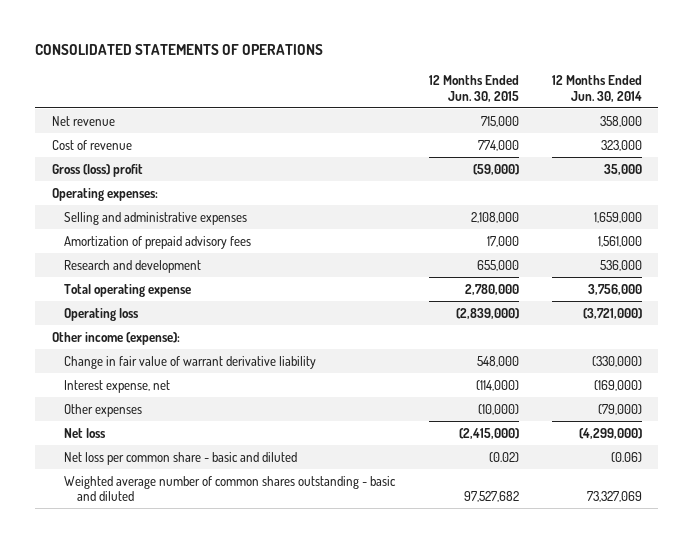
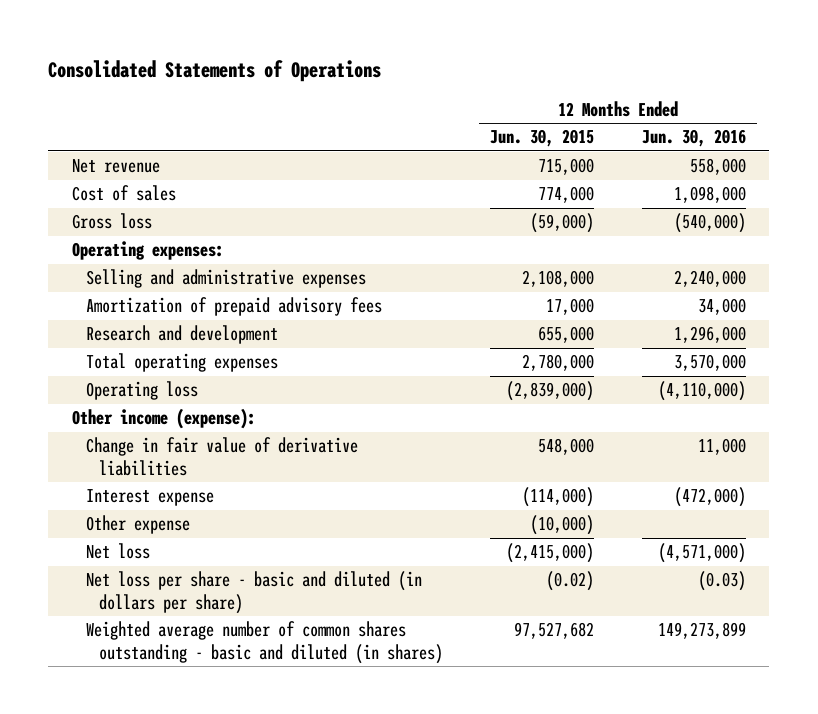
- CONSOLIDATED STATEMENTS OF OPERATIONS
+ Consolidated Statements of Operations
- | 12 Months Ended Jun. 30, 2015 | 12 Months Ended Jun. 30, 2014
+ | 12 Months Ended Jun. 30, 2015 | 12 Months Ended Jun. 30, 2016
- Cost of revenue | 774,000 | 323,000
- Gross (loss) profit | (59,000) | 35,000
+ Cost of sales | 774,000 | 1,098,000
+ Gross loss | (59,000) | (540,000)
- Total operating expense | 2,780,000 | 3,756,000
+ Total operating expenses | 2,780,000 | 3,570,000
- Change in fair value of warrant derivative liability | 548,000 | (330,000)
- Interest expense, net | (114,000) | (169,000)
- Other expenses | (10,000) | (79,000)
+ Change in fair value of derivative liabilities | 548,000 | 11,000
+ Interest expense | (114,000) | (472,000)
+ Other expense | (10,000) |
- Net loss per common share - basic and diluted | (0.02) | (0.06)
- Weighted average number of common shares outstanding - basic and diluted | 97,527,682 | 73,327,069
+ Net loss per share - basic and diluted (in dollars per share) | (0.02) | (0.03)
+ Weighted average number of common shares outstanding - basic and diluted (in shares) | 97,527,682 | 149,273,899

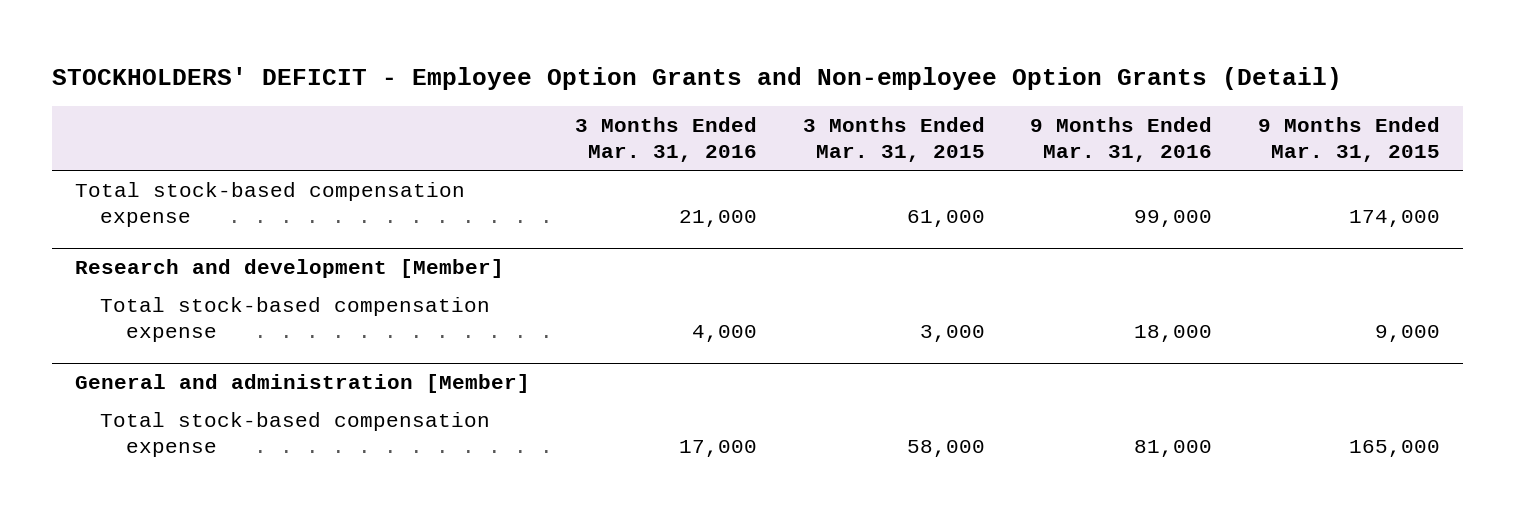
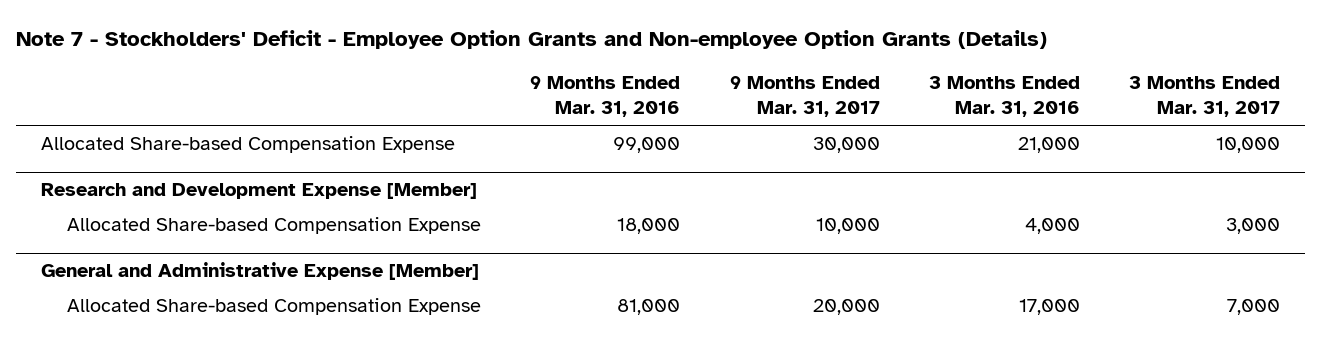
- STOCKHOLDERS' DEFICIT - Employee Option Grants and Non-employee Option Grants (Detail)
+ Note 7 - Stockholders' Deficit - Employee Option Grants and Non-employee Option Grants (Details)
- | 3 Months Ended Mar. 31, 2016 | 3 Months Ended Mar. 31, 2015 | 9 Months Ended Mar. 31, 2016 | 9 Months Ended Mar. 31, 2015
+ | 9 Months Ended Mar. 31, 2016 | 9 Months Ended Mar. 31, 2017 | 3 Months Ended Mar. 31, 2016 | 3 Months Ended Mar. 31, 2017
- Total stock-based compensation expense | 21,000 | 61,000 | 99,000 | 174,000
- Research and development [Member]
- Total stock-based compensation expense | 4,000 | 3,000 | 18,000 | 9,000
- General and administration [Member]
- Total stock-based compensation expense | 17,000 | 58,000 | 81,000 | 165,000
+ Allocated Share-based Compensation Expense | 99,000 | 30,000 | 21,000 | 10,000
+ Research and Development Expense [Member]
+ Allocated Share-based Compensation Expense | 18,000 | 10,000 | 4,000 | 3,000
+ General and Administrative Expense [Member]
+ Allocated Share-based Compensation Expense | 81,000 | 20,000 | 17,000 | 7,000

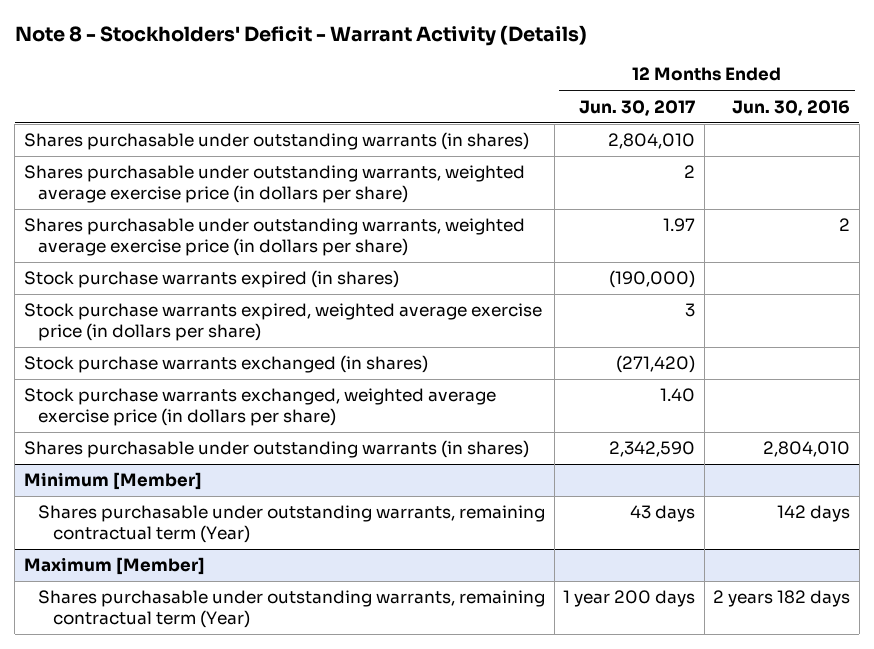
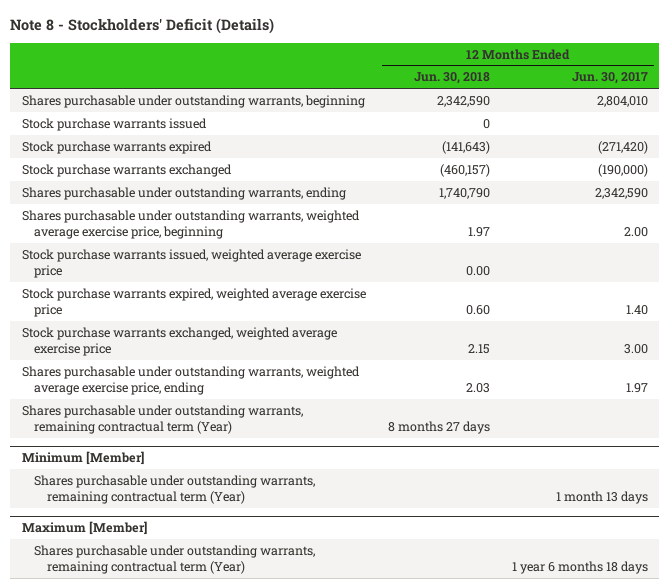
- Note 8 - Stockholders' Deficit - Warrant Activity (Details)
+ Note 8 - Stockholders' Deficit (Details)
- | 12 Months Ended Jun. 30, 2017 | 12 Months Ended Jun. 30, 2016
+ | 12 Months Ended Jun. 30, 2018 | 12 Months Ended Jun. 30, 2017
- Shares purchasable under outstanding warrants (in shares) | 2,804,010 |
- Shares purchasable under outstanding warrants, weighted average exercise price (in dollars per share) | 2 |
- Shares purchasable under outstanding warrants, weighted average exercise price (in dollars per share) | 1.97 | 2
- Stock purchase warrants expired (in shares) | (190,000) |
- Stock purchase warrants expired, weighted average exercise price (in dollars per share) | 3 |
- Stock purchase warrants exchanged (in shares) | (271,420) |
- Stock purchase warrants exchanged, weighted average exercise price (in dollars per share) | 1.40 |
- Shares purchasable under outstanding warrants (in shares) | 2,342,590 | 2,804,010
+ Shares purchasable under outstanding warrants, beginning | 2,342,590 | 2,804,010
+ Stock purchase warrants issued | 0 |
+ Stock purchase warrants expired | (141,643) | (271,420)
+ Stock purchase warrants exchanged | (460,157) | (190,000)
+ Shares purchasable under outstanding warrants, ending | 1,740,790 | 2,342,590
+ Shares purchasable under outstanding warrants, weighted average exercise price, beginning | 1.97 | 2.00
+ Stock purchase warrants issued, weighted average exercise price | 0.00 |
+ Stock purchase warrants expired, weighted average exercise price | 0.60 | 1.40
+ Stock purchase warrants exchanged, weighted average exercise price | 2.15 | 3.00
+ Shares purchasable under outstanding warrants, weighted average exercise price, ending | 2.03 | 1.97
+ Shares purchasable under outstanding warrants, remaining contractual term (Year) | 8 months 27 days |
@ Minimum [Member]
- Shares purchasable under outstanding warrants, remaining contractual term (Year) | 43 days | 142 days
+ Shares purchasable under outstanding warrants, remaining contractual term (Year) | | 1 month 13 days
@ Maximum [Member]
- Shares purchasable under outstanding warrants, remaining contractual term (Year) | 1 year 200 days | 2 years 182 days
+ Shares purchasable under outstanding warrants, remaining contractual term (Year) | | 1 year 6 months 18 days

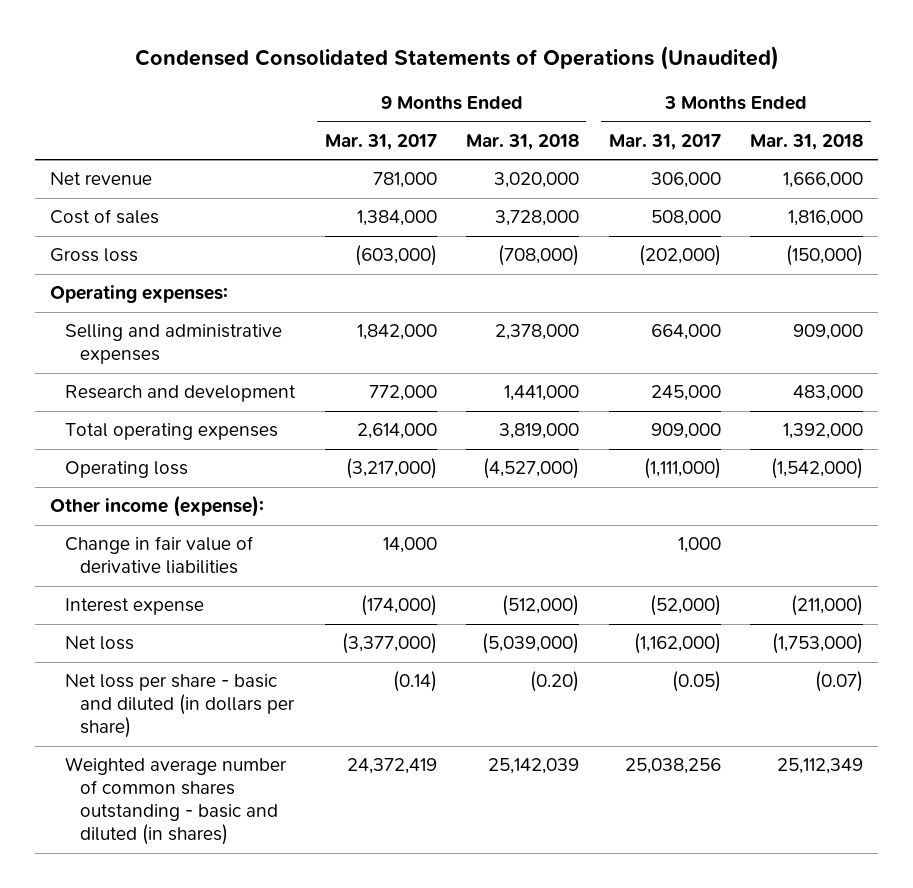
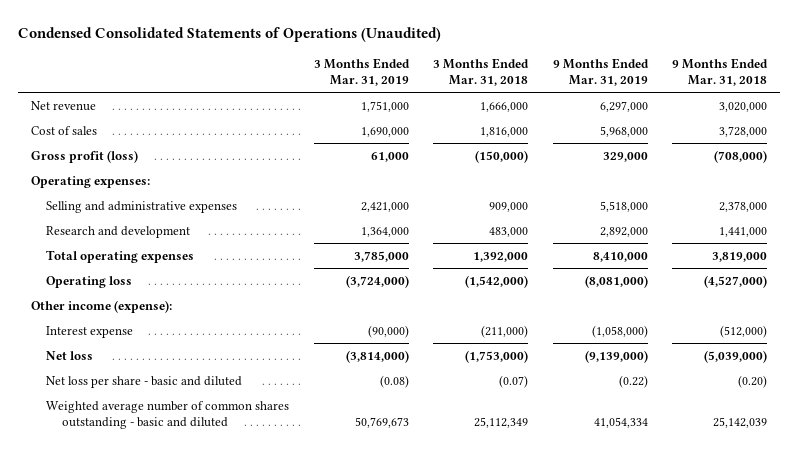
- | 9 Months Ended Mar. 31, 2017 | 9 Months Ended Mar. 31, 2018 | 3 Months Ended Mar. 31, 2017 | 3 Months Ended Mar. 31, 2018
+ | 3 Months Ended Mar. 31, 2019 | 3 Months Ended Mar. 31, 2018 | 9 Months Ended Mar. 31, 2019 | 9 Months Ended Mar. 31, 2018
- Gross loss | (603,000) | (708,000) | (202,000) | (150,000)
+ Gross profit (loss) | 61,000 | (150,000) | 329,000 | (708,000)
- Change in fair value of derivative liabilities | 14,000 | | 1,000 |
- Net loss per share - basic and diluted (in dollars per share) | (0.14) | (0.20) | (0.05) | (0.07)
- Weighted average number of common shares outstanding - basic and diluted (in shares) | 24,372,419 | 25,142,039 | 25,038,256 | 25,112,349
+ Net loss per share - basic and diluted | (0.08) | (0.07) | (0.22) | (0.20)
+ Weighted average number of common shares outstanding - basic and diluted | 50,769,673 | 25,112,349 | 41,054,334 | 25,142,039

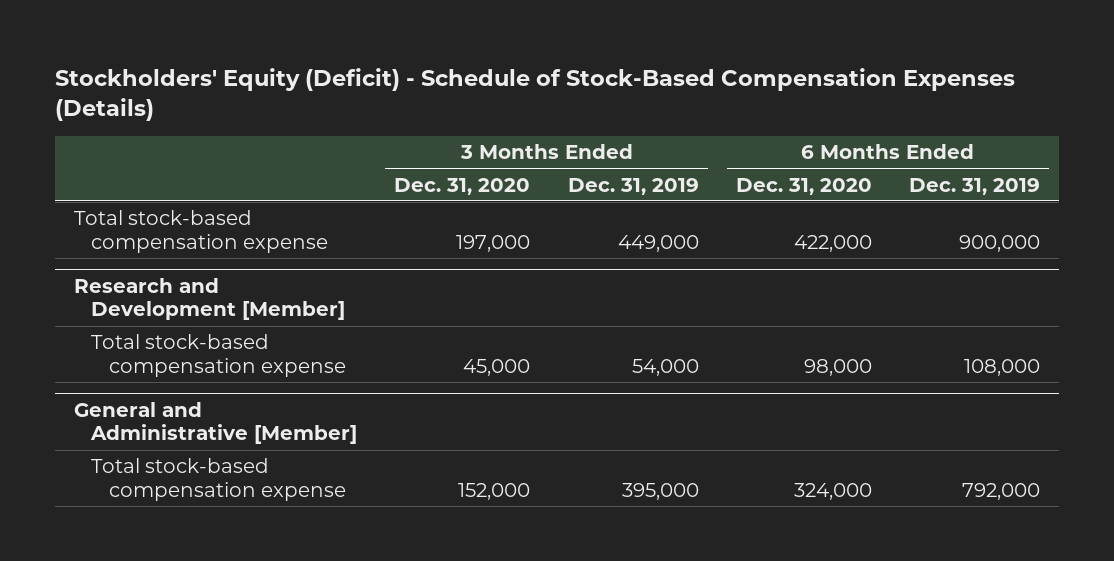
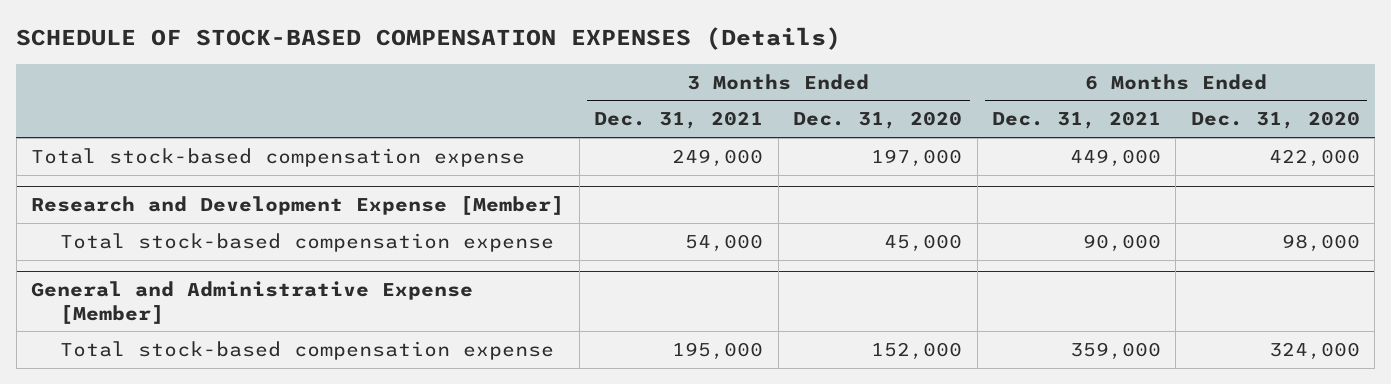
- Stockholders' Equity (Deficit) - Schedule of Stock-Based Compensation Expenses (Details)
+ SCHEDULE OF STOCK-BASED COMPENSATION EXPENSES (Details)
- | 3 Months Ended Dec. 31, 2020 | 3 Months Ended Dec. 31, 2019 | 6 Months Ended Dec. 31, 2020 | 6 Months Ended Dec. 31, 2019
+ | 3 Months Ended Dec. 31, 2021 | 3 Months Ended Dec. 31, 2020 | 6 Months Ended Dec. 31, 2021 | 6 Months Ended Dec. 31, 2020
- Research and Development [Member]
+ Research and Development Expense [Member]
- General and Administrative [Member]
+ General and Administrative Expense [Member]

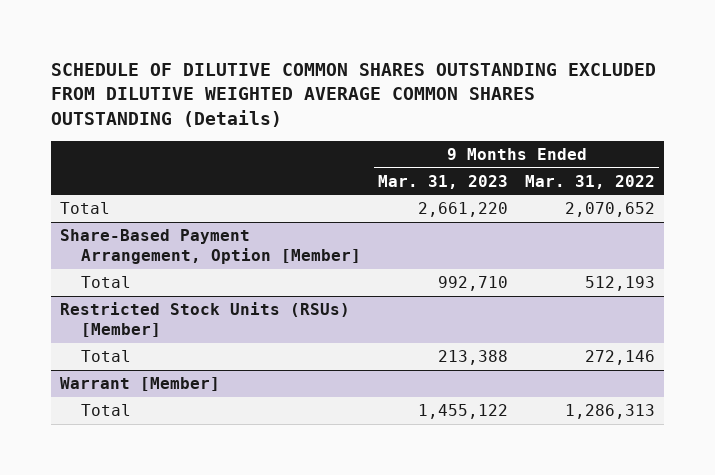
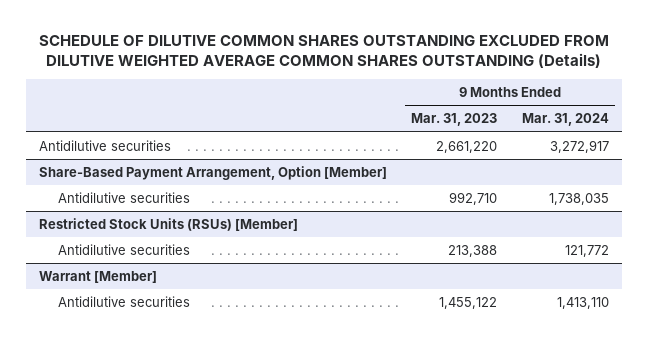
- | 9 Months Ended Mar. 31, 2023 | 9 Months Ended Mar. 31, 2022
+ | 9 Months Ended Mar. 31, 2023 | 9 Months Ended Mar. 31, 2024
- Total | 2,661,220 | 2,070,652
+ Antidilutive securities | 2,661,220 | 3,272,917
@ Share-Based Payment Arrangement, Option [Member]
- Total | 992,710 | 512,193
+ Antidilutive securities | 992,710 | 1,738,035
@ Restricted Stock Units (RSUs) [Member]
- Total | 213,388 | 272,146
+ Antidilutive securities | 213,388 | 121,772
@ Warrant [Member]
- Total | 1,455,122 | 1,286,313
+ Antidilutive securities | 1,455,122 | 1,413,110

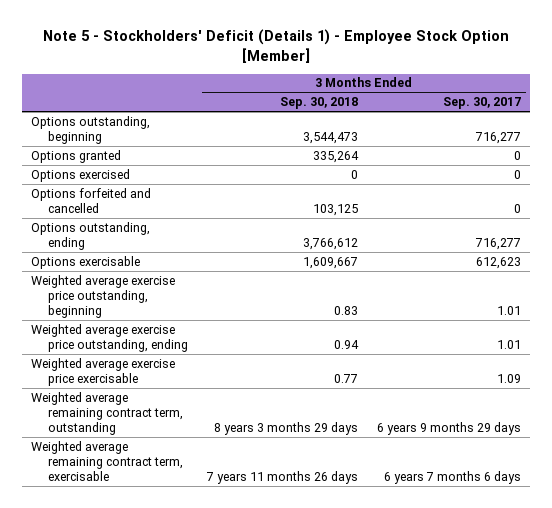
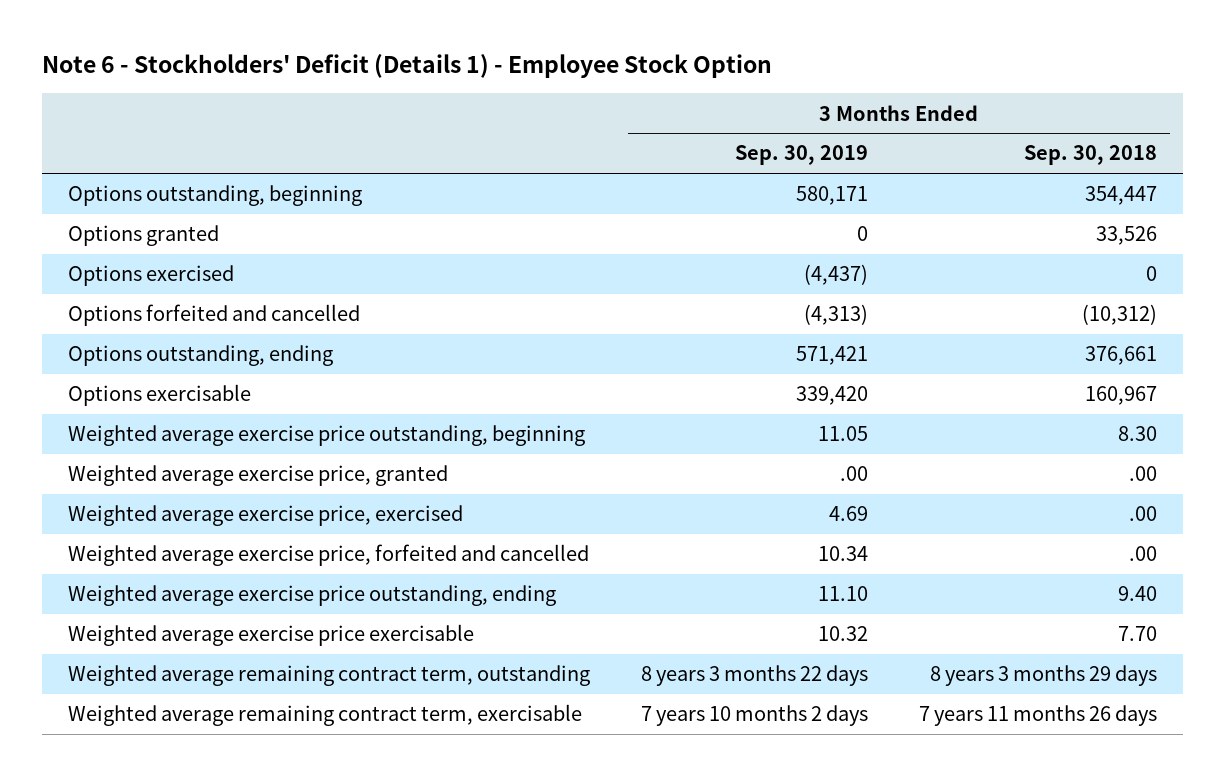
- Note 5 - Stockholders' Deficit (Details 1) - Employee Stock Option [Member]
+ Note 6 - Stockholders' Deficit (Details 1) - Employee Stock Option
- | 3 Months Ended Sep. 30, 2018 | 3 Months Ended Sep. 30, 2017
+ | 3 Months Ended Sep. 30, 2019 | 3 Months Ended Sep. 30, 2018
- Options outstanding, beginning | 3,544,473 | 716,277
- Options granted | 335,264 | 0
+ Options outstanding, beginning | 580,171 | 354,447
+ Options granted | 0 | 33,526
- Options forfeited and cancelled | 103,125 | 0
- Options outstanding, ending | 3,766,612 | 716,277
- Options exercisable | 1,609,667 | 612,623
- Weighted average exercise price outstanding, beginning | 0.83 | 1.01
- Weighted average exercise price outstanding, ending | 0.94 | 1.01
- Weighted average exercise price exercisable | 0.77 | 1.09
+ Options forfeited and cancelled | (4,313) | (10,312)
+ Options outstanding, ending | 571,421 | 376,661
+ Options exercisable | 339,420 | 160,967
+ Weighted average exercise price outstanding, beginning | 11.05 | 8.30
+ Weighted average exercise price, granted | .00 | .00
+ Weighted average exercise price, exercised | 4.69 | .00
+ Weighted average exercise price, forfeited and cancelled | 10.34 | .00
+ Weighted average exercise price outstanding, ending | 11.10 | 9.40
+ Weighted average exercise price exercisable | 10.32 | 7.70

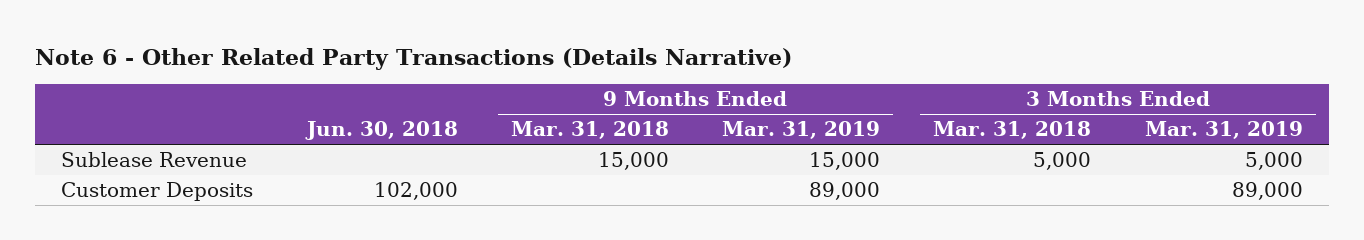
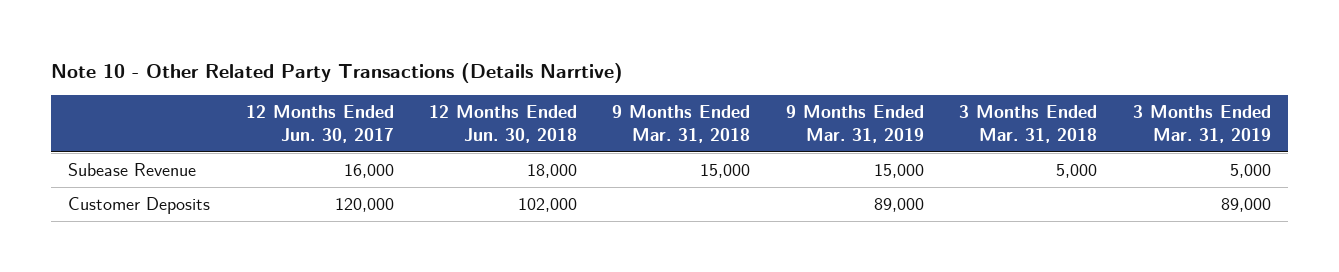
- Note 6 - Other Related Party Transactions (Details Narrative)
+ Note 10 - Other Related Party Transactions (Details Narrtive)
- | Jun. 30, 2018 | 9 Months Ended Mar. 31, 2018 | 9 Months Ended Mar. 31, 2019 | 3 Months Ended Mar. 31, 2018 | 3 Months Ended Mar. 31, 2019
+ | 12 Months Ended Jun. 30, 2017 | 12 Months Ended Jun. 30, 2018 | 9 Months Ended Mar. 31, 2018 | 9 Months Ended Mar. 31, 2019 | 3 Months Ended Mar. 31, 2018 | 3 Months Ended Mar. 31, 2019
- Sublease Revenue | | 15,000 | 15,000 | 5,000 | 5,000
+ Subease Revenue | 16,000 | 18,000 | 15,000 | 15,000 | 5,000 | 5,000

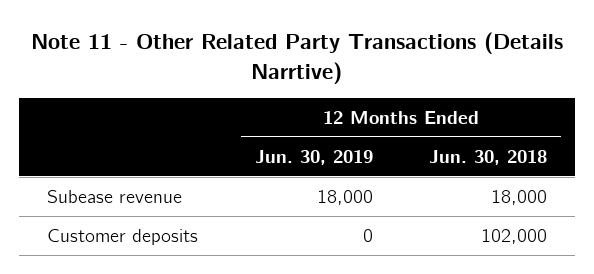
- Note 10 - Other Related Party Transactions (Details Narrtive)
+ Note 11 - Other Related Party Transactions (Details Narrtive)
- | 12 Months Ended Jun. 30, 2017 | 12 Months Ended Jun. 30, 2018 | 9 Months Ended Mar. 31, 2018 | 9 Months Ended Mar. 31, 2019 | 3 Months Ended Mar. 31, 2018 | 3 Months Ended Mar. 31, 2019
+ | 12 Months Ended Jun. 30, 2019 | 12 Months Ended Jun. 30, 2018
- Subease Revenue | 16,000 | 18,000 | 15,000 | 15,000 | 5,000 | 5,000
- Customer Deposits | 120,000 | 102,000 | | 89,000 | | 89,000
+ Subease revenue | 18,000 | 18,000
+ Customer deposits | 0 | 102,000

